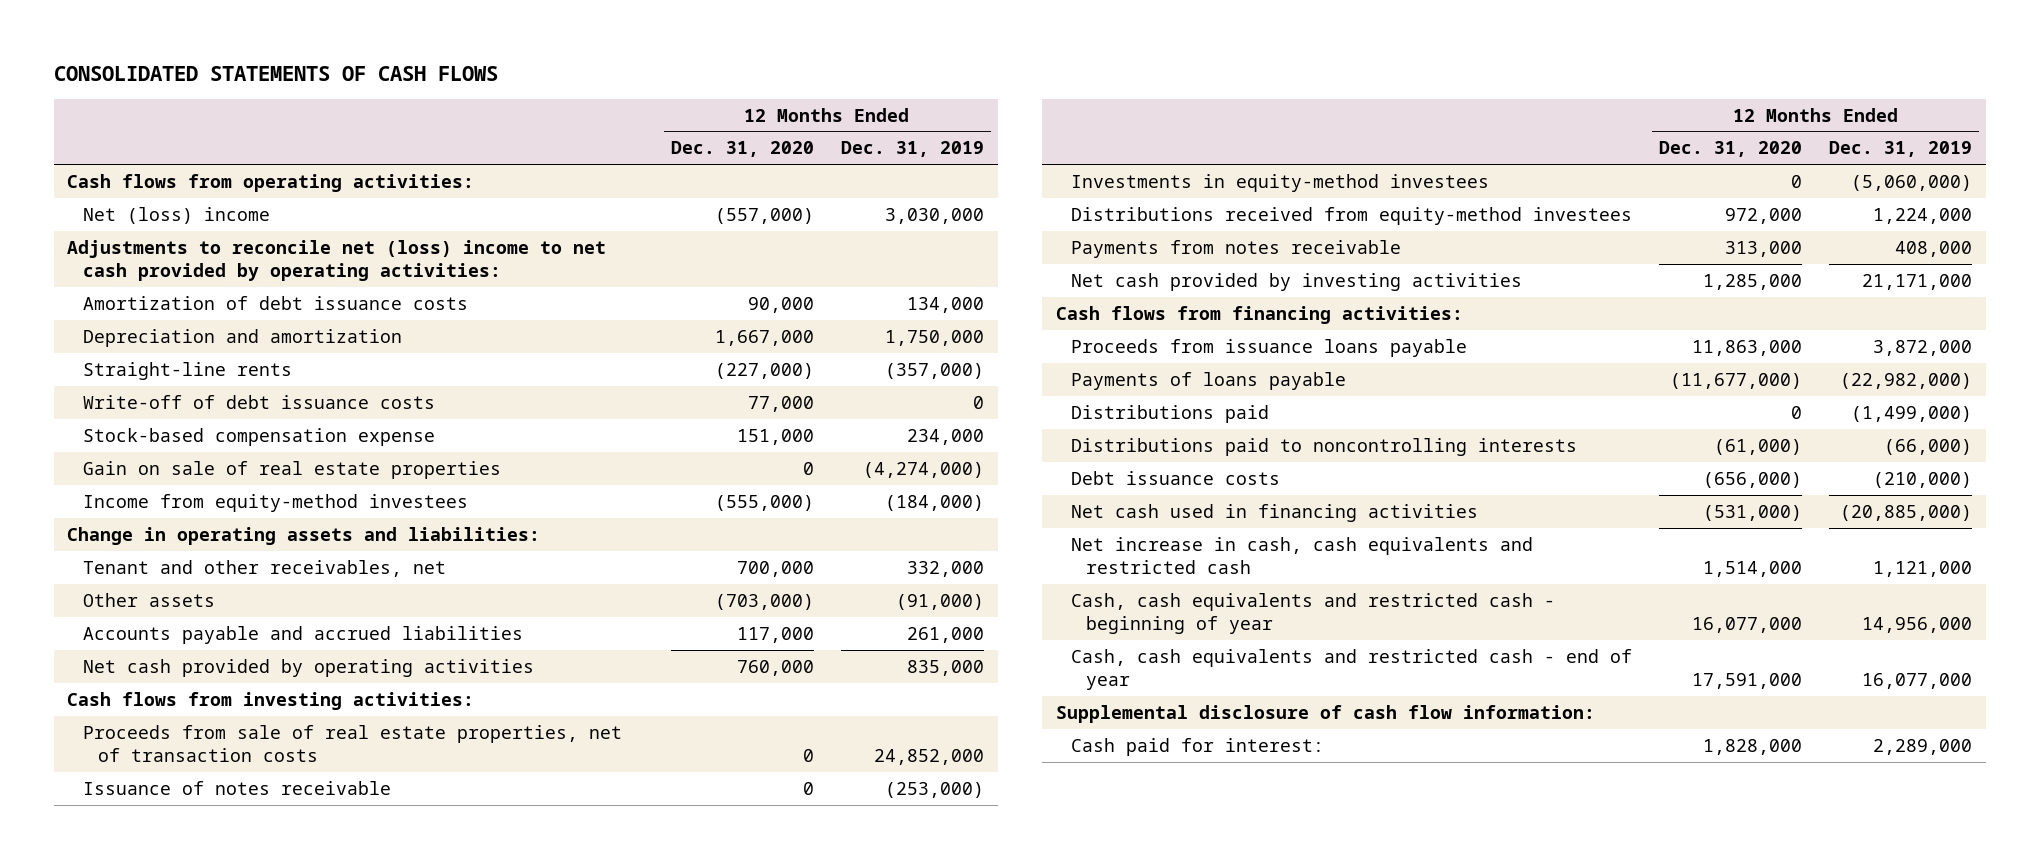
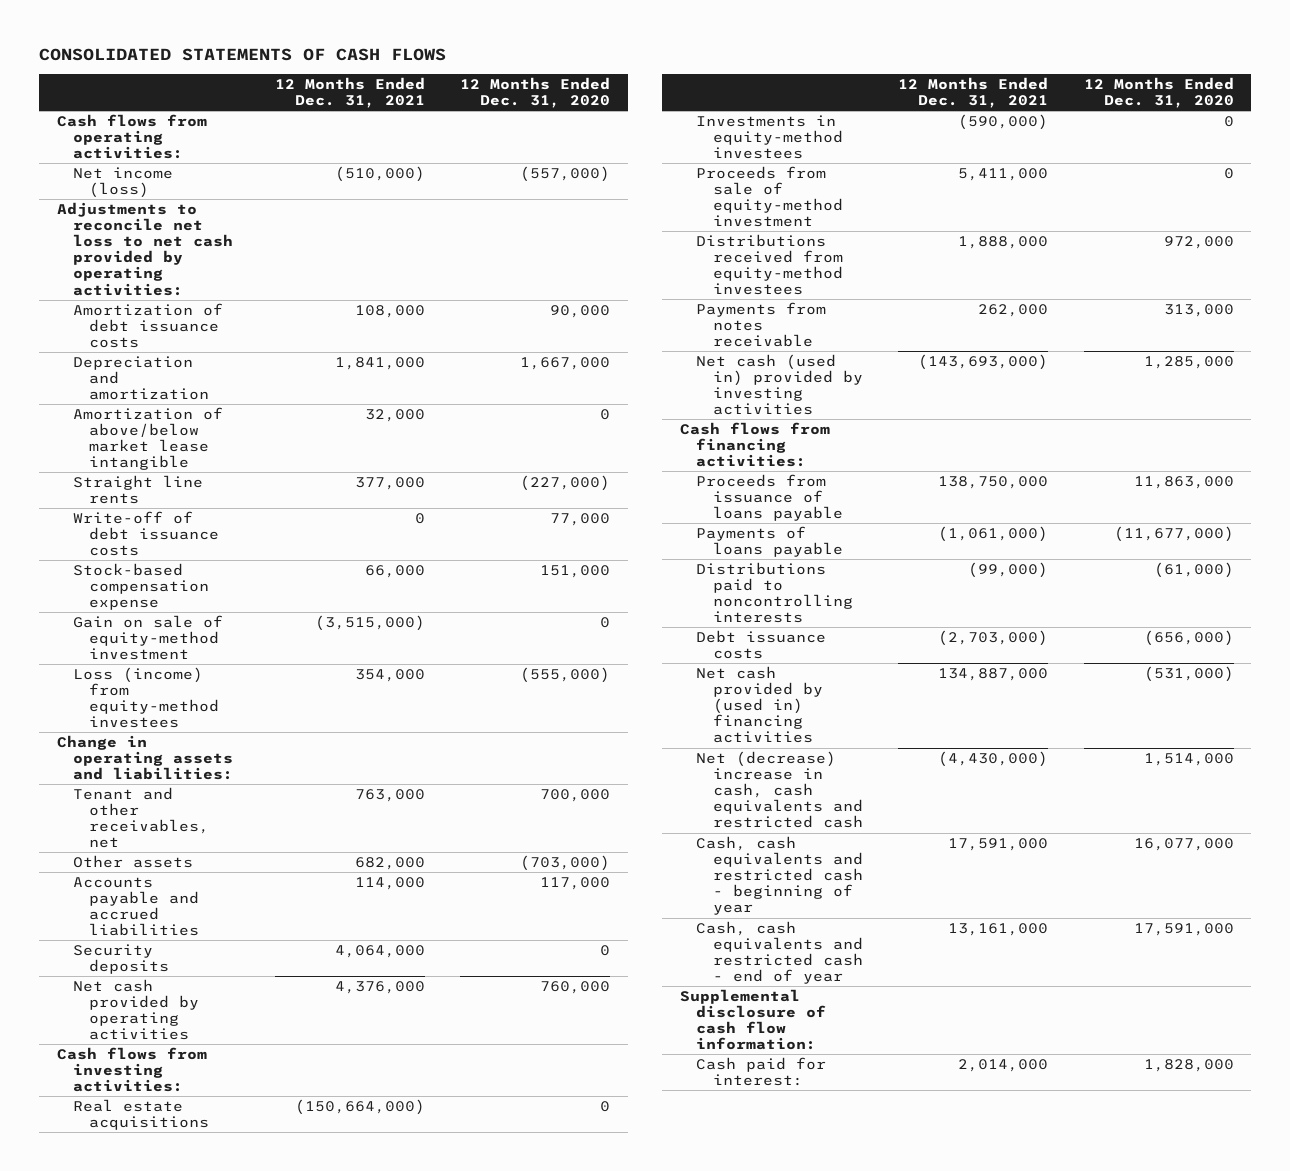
- | 12 Months Ended Dec. 31, 2020 | 12 Months Ended Dec. 31, 2019
+ | 12 Months Ended Dec. 31, 2021 | 12 Months Ended Dec. 31, 2020
- Net (loss) income | (557,000) | 3,030,000
- Adjustments to reconcile net (loss) income to net cash provided by operating activities:
+ Net income (loss) | (510,000) | (557,000)
+ Adjustments to reconcile net loss to net cash provided by operating activities:
- Straight-line rents | (227,000) | (357,000)
+ Amortization of above/below market lease intangible | 32,000 | 0
+ Straight line rents | 377,000 | (227,000)
- Gain on sale of real estate properties | 0 | (4,274,000)
- Income from equity-method investees | (555,000) | (184,000)
+ Gain on sale of equity-method investment | (3,515,000) | 0
+ Loss (income) from equity-method investees | 354,000 | (555,000)
+ Security deposits | 4,064,000 | 0
- Proceeds from sale of real estate properties, net of transaction costs | 0 | 24,852,000
- Issuance of notes receivable | 0 | (253,000)
+ Real estate acquisitions | (150,664,000) | 0
+ Proceeds from sale of equity-method investment | 5,411,000 | 0
- Net cash provided by investing activities | 1,285,000 | 21,171,000
+ Net cash (used in) provided by investing activities | (143,693,000) | 1,285,000
- Proceeds from issuance loans payable | 11,863,000 | 3,872,000
+ Proceeds from issuance of loans payable | 138,750,000 | 11,863,000
- Distributions paid | 0 | (1,499,000)
- Net cash used in financing activities | (531,000) | (20,885,000)
- Net increase in cash, cash equivalents and restricted cash | 1,514,000 | 1,121,000
+ Net cash provided by (used in) financing activities | 134,887,000 | (531,000)
+ Net (decrease) increase in cash, cash equivalents and restricted cash | (4,430,000) | 1,514,000

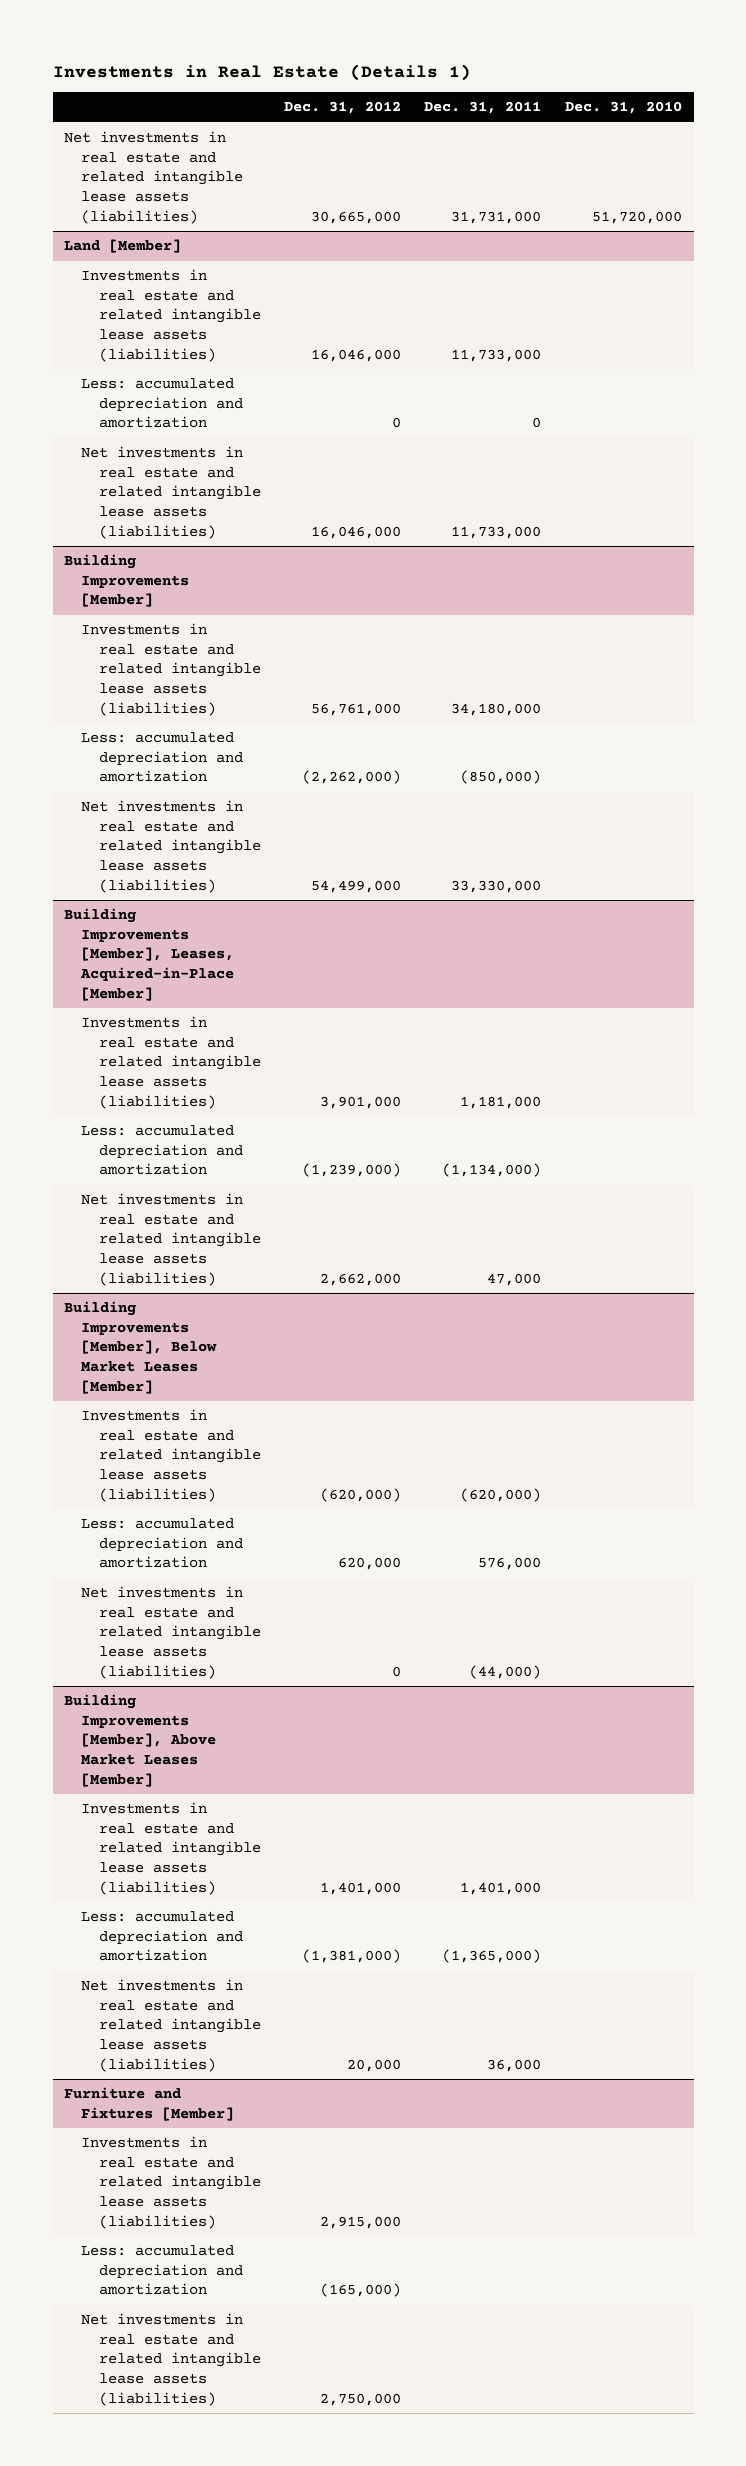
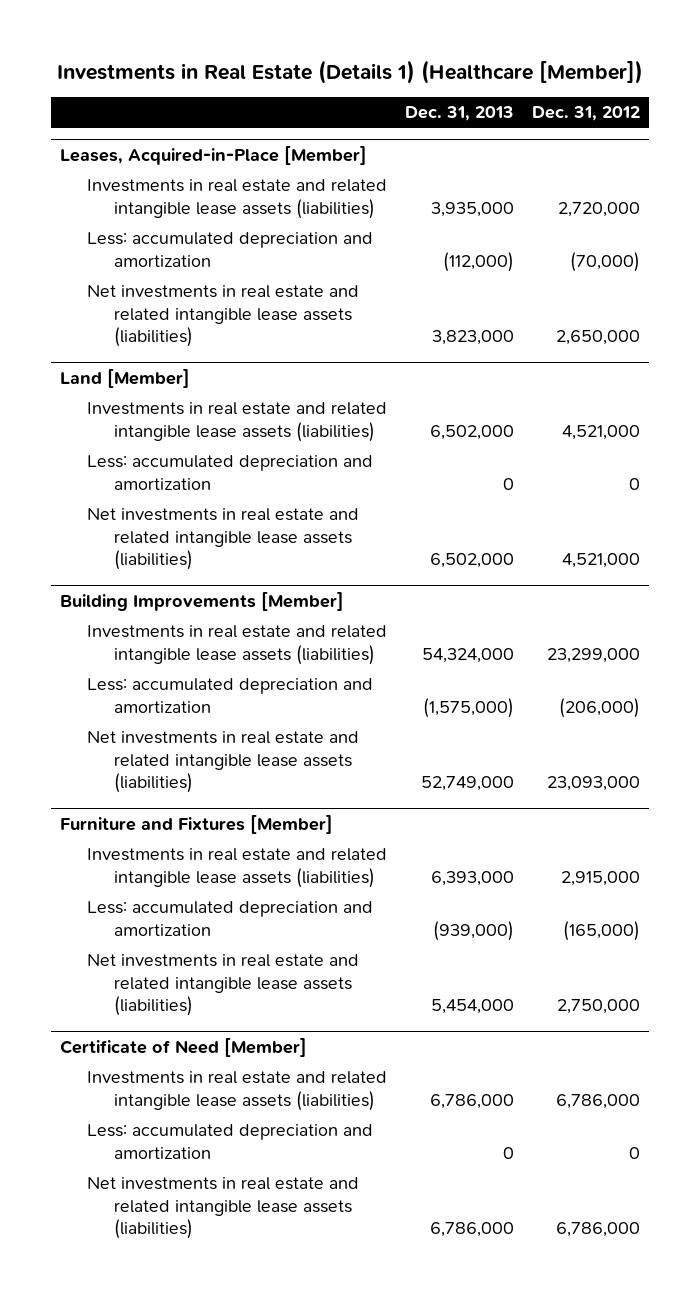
- Investments in Real Estate (Details 1)
+ Investments in Real Estate (Details 1) (Healthcare [Member])
- | Dec. 31, 2012 | Dec. 31, 2011 | Dec. 31, 2010
+ | Dec. 31, 2013 | Dec. 31, 2012
- Net investments in real estate and related intangible lease assets (liabilities) | 30,665,000 | 31,731,000 | 51,720,000
+ Leases, Acquired-in-Place [Member]
+ Investments in real estate and related intangible lease assets (liabilities) | 3,935,000 | 2,720,000
+ Less: accumulated depreciation and amortization | (112,000) | (70,000)
+ Net investments in real estate and related intangible lease assets (liabilities) | 3,823,000 | 2,650,000
@ Land [Member]
- Investments in real estate and related intangible lease assets (liabilities) | 16,046,000 | 11,733,000 |
+ Investments in real estate and related intangible lease assets (liabilities) | 6,502,000 | 4,521,000
- Net investments in real estate and related intangible lease assets (liabilities) | 16,046,000 | 11,733,000 |
+ Net investments in real estate and related intangible lease assets (liabilities) | 6,502,000 | 4,521,000
@ Building Improvements [Member]
- Investments in real estate and related intangible lease assets (liabilities) | 56,761,000 | 34,180,000 |
- Less: accumulated depreciation and amortization | (2,262,000) | (850,000) |
- Net investments in real estate and related intangible lease assets (liabilities) | 54,499,000 | 33,330,000 |
- Building Improvements [Member], Leases, Acquired-in-Place [Member]
- Investments in real estate and related intangible lease assets (liabilities) | 3,901,000 | 1,181,000 |
- Less: accumulated depreciation and amortization | (1,239,000) | (1,134,000) |
- Net investments in real estate and related intangible lease assets (liabilities) | 2,662,000 | 47,000 |
- Building Improvements [Member], Below Market Leases [Member]
- Investments in real estate and related intangible lease assets (liabilities) | (620,000) | (620,000) |
- Less: accumulated depreciation and amortization | 620,000 | 576,000 |
- Net investments in real estate and related intangible lease assets (liabilities) | 0 | (44,000) |
- Building Improvements [Member], Above Market Leases [Member]
- Investments in real estate and related intangible lease assets (liabilities) | 1,401,000 | 1,401,000 |
- Less: accumulated depreciation and amortization | (1,381,000) | (1,365,000) |
- Net investments in real estate and related intangible lease assets (liabilities) | 20,000 | 36,000 |
@ Building Improvements [Member]
+ Investments in real estate and related intangible lease assets (liabilities) | 54,324,000 | 23,299,000
+ Less: accumulated depreciation and amortization | (1,575,000) | (206,000)
+ Net investments in real estate and related intangible lease assets (liabilities) | 52,749,000 | 23,093,000
+ Certificate of Need [Member]
+ Investments in real estate and related intangible lease assets (liabilities) | 6,786,000 | 6,786,000
+ Less: accumulated depreciation and amortization | 0 | 0
+ Net investments in real estate and related intangible lease assets (liabilities) | 6,786,000 | 6,786,000

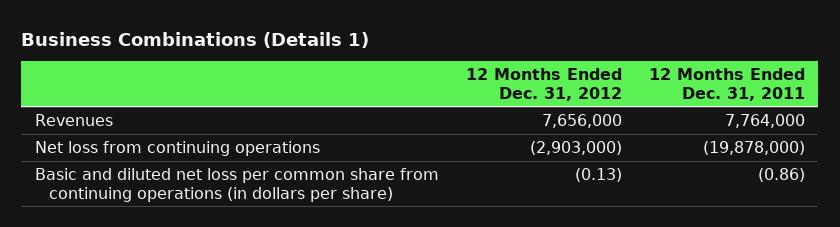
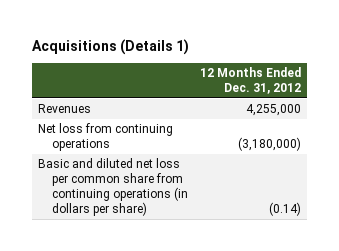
- Business Combinations (Details 1)
+ Acquisitions (Details 1)
- | 12 Months Ended Dec. 31, 2012 | 12 Months Ended Dec. 31, 2011
+ | 12 Months Ended Dec. 31, 2012
- Revenues | 7,656,000 | 7,764,000
- Net loss from continuing operations | (2,903,000) | (19,878,000)
- Basic and diluted net loss per common share from continuing operations (in dollars per share) | (0.13) | (0.86)
+ Revenues | 4,255,000
+ Net loss from continuing operations | (3,180,000)
+ Basic and diluted net loss per common share from continuing operations (in dollars per share) | (0.14)

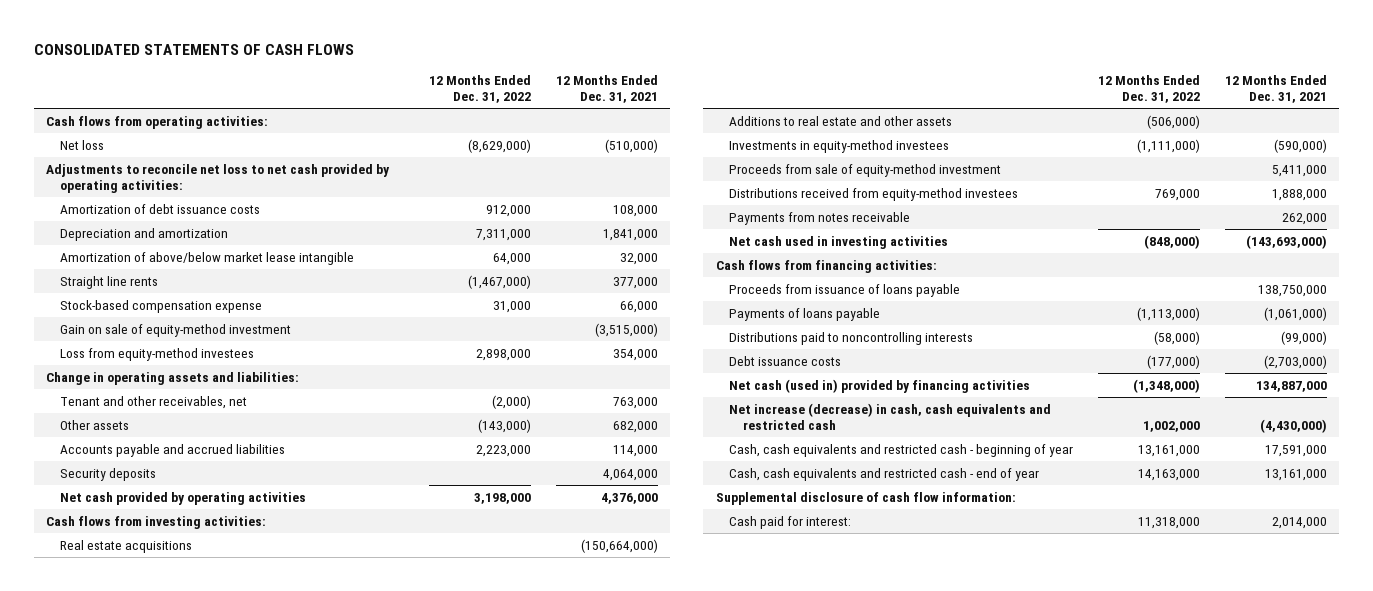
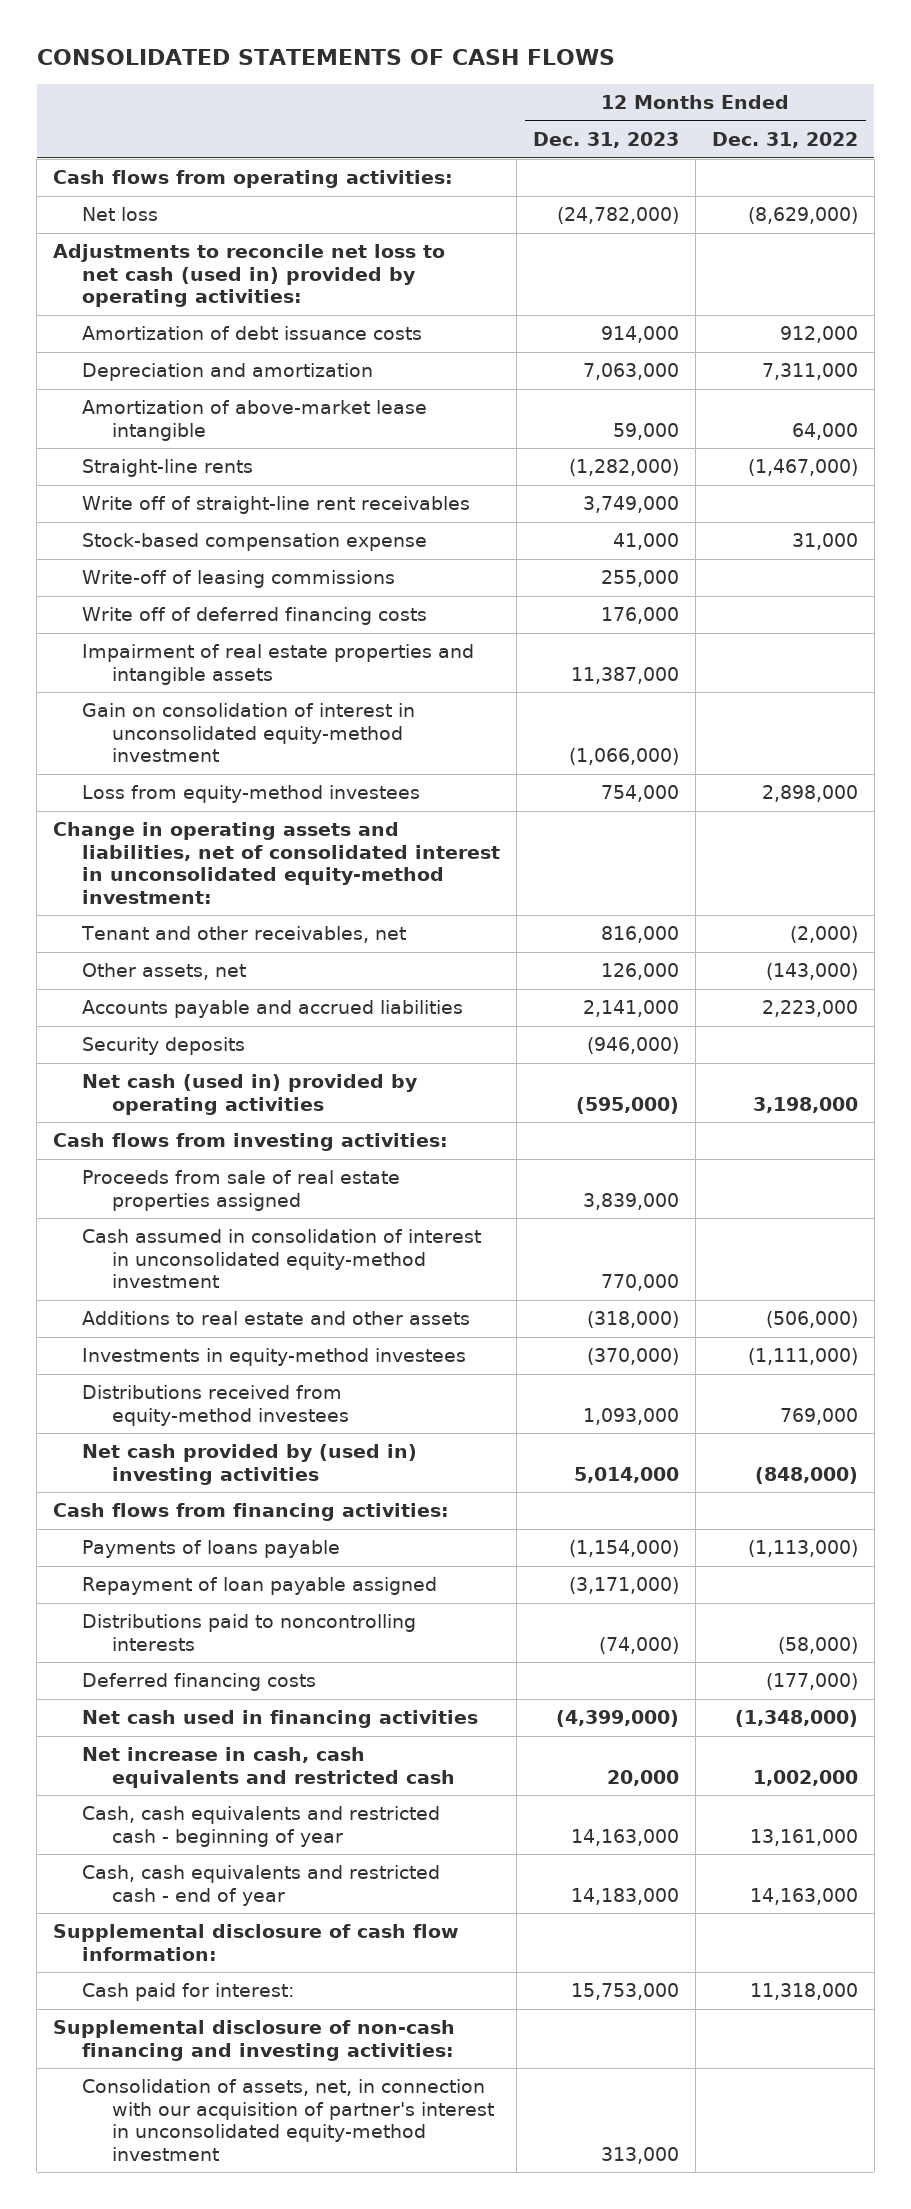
- | 12 Months Ended Dec. 31, 2022 | 12 Months Ended Dec. 31, 2021
+ | 12 Months Ended Dec. 31, 2023 | 12 Months Ended Dec. 31, 2022
- Adjustments to reconcile net loss to net cash provided by operating activities:
+ Adjustments to reconcile net loss to net cash (used in) provided by operating activities:
- Amortization of above/below market lease intangible | 64,000 | 32,000
- Straight line rents | (1,467,000) | 377,000
+ Amortization of above-market lease intangible | 59,000 | 64,000
+ Straight-line rents | (1,282,000) | (1,467,000)
+ Write off of straight-line rent receivables | 3,749,000 |
- Gain on sale of equity-method investment | | (3,515,000)
+ Write-off of leasing commissions | 255,000 |
+ Write off of deferred financing costs | 176,000 |
+ Impairment of real estate properties and intangible assets | 11,387,000 |
+ Gain on consolidation of interest in unconsolidated equity-method investment | (1,066,000) |
- Change in operating assets and liabilities:
+ Change in operating assets and liabilities, net of consolidated interest in unconsolidated equity-method investment:
- Other assets | (143,000) | 682,000
+ Other assets, net | 126,000 | (143,000)
- Net cash provided by operating activities | 3,198,000 | 4,376,000
+ Net cash (used in) provided by operating activities | (595,000) | 3,198,000
- Real estate acquisitions | | (150,664,000)
+ Proceeds from sale of real estate properties assigned | 3,839,000 |
+ Cash assumed in consolidation of interest in unconsolidated equity-method investment | 770,000 |
- Proceeds from sale of equity-method investment | | 5,411,000
- Payments from notes receivable | | 262,000
- Net cash used in investing activities | (848,000) | (143,693,000)
+ Net cash provided by (used in) investing activities | 5,014,000 | (848,000)
- Proceeds from issuance of loans payable | | 138,750,000
+ Repayment of loan payable assigned | (3,171,000) |
- Debt issuance costs | (177,000) | (2,703,000)
- Net cash (used in) provided by financing activities | (1,348,000) | 134,887,000
- Net increase (decrease) in cash, cash equivalents and restricted cash | 1,002,000 | (4,430,000)
+ Deferred financing costs | | (177,000)
+ Net cash used in financing activities | (4,399,000) | (1,348,000)
+ Net increase in cash, cash equivalents and restricted cash | 20,000 | 1,002,000
+ Supplemental disclosure of non-cash financing and investing activities:
+ Consolidation of assets, net, in connection with our acquisition of partner's interest in unconsolidated equity-method investment | 313,000 |

